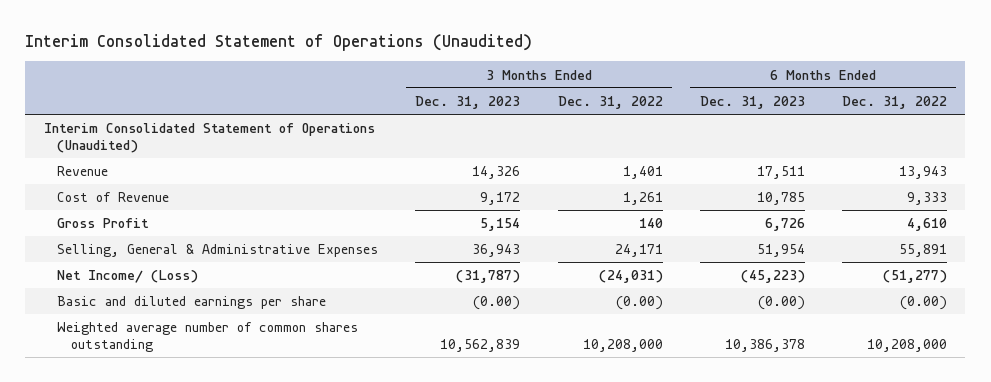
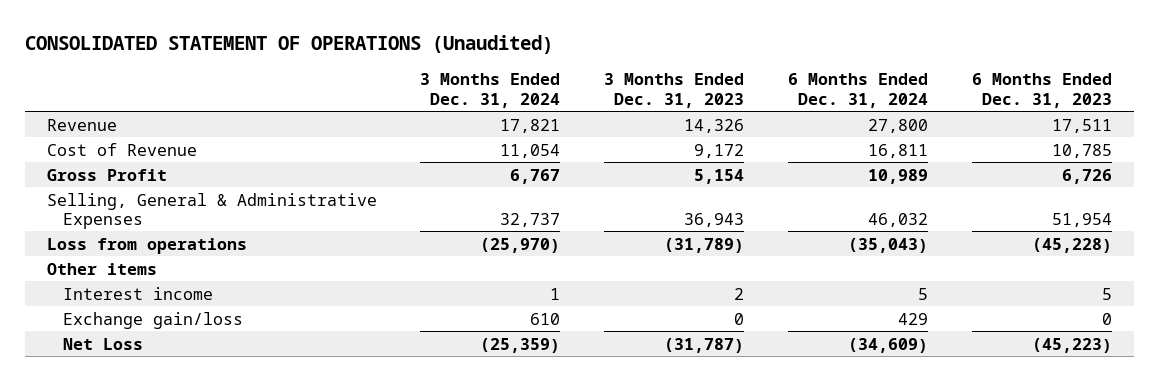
- Interim Consolidated Statement of Operations (Unaudited)
+ CONSOLIDATED STATEMENT OF OPERATIONS (Unaudited)
- | 3 Months Ended Dec. 31, 2023 | 3 Months Ended Dec. 31, 2022 | 6 Months Ended Dec. 31, 2023 | 6 Months Ended Dec. 31, 2022
+ | 3 Months Ended Dec. 31, 2024 | 3 Months Ended Dec. 31, 2023 | 6 Months Ended Dec. 31, 2024 | 6 Months Ended Dec. 31, 2023
- Interim Consolidated Statement of Operations (Unaudited)
- Net Income/ (Loss) | (31,787) | (24,031) | (45,223) | (51,277)
- Basic and diluted earnings per share | (0.00) | (0.00) | (0.00) | (0.00)
- Weighted average number of common shares outstanding | 10,562,839 | 10,208,000 | 10,386,378 | 10,208,000
+ Loss from operations | (25,970) | (31,789) | (35,043) | (45,228)
+ Other items
+ Interest income | 1 | 2 | 5 | 5
+ Exchange gain/loss | 610 | 0 | 429 | 0
+ Net Loss | (25,359) | (31,787) | (34,609) | (45,223)

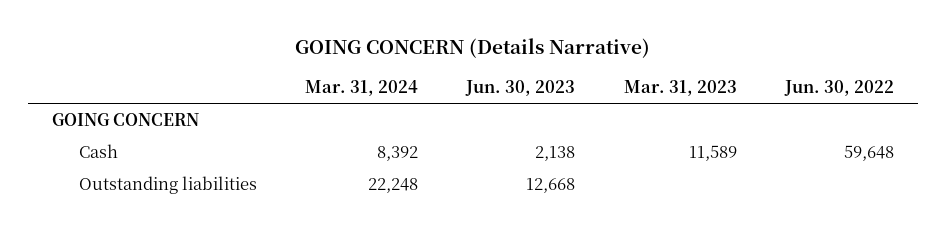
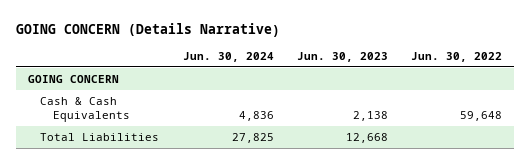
- | Mar. 31, 2024 | Jun. 30, 2023 | Mar. 31, 2023 | Jun. 30, 2022
+ | Jun. 30, 2024 | Jun. 30, 2023 | Jun. 30, 2022
- Cash | 8,392 | 2,138 | 11,589 | 59,648
- Outstanding liabilities | 22,248 | 12,668 | |
+ Cash & Cash Equivalents | 4,836 | 2,138 | 59,648
+ Total Liabilities | 27,825 | 12,668 |

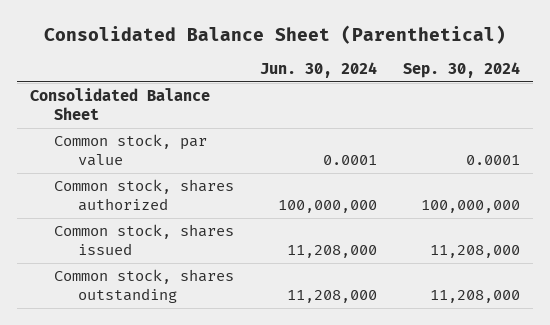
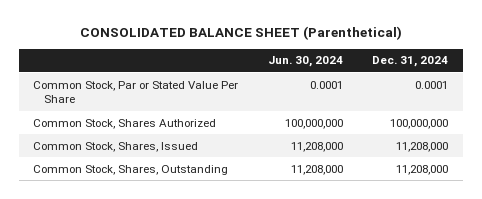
- Consolidated Balance Sheet (Parenthetical)
+ CONSOLIDATED BALANCE SHEET (Parenthetical)
- | Jun. 30, 2024 | Sep. 30, 2024
+ | Jun. 30, 2024 | Dec. 31, 2024
- Consolidated Balance Sheet
- Common stock, par value | 0.0001 | 0.0001
- Common stock, shares authorized | 100,000,000 | 100,000,000
- Common stock, shares issued | 11,208,000 | 11,208,000
- Common stock, shares outstanding | 11,208,000 | 11,208,000
+ Common Stock, Par or Stated Value Per Share | 0.0001 | 0.0001
+ Common Stock, Shares Authorized | 100,000,000 | 100,000,000
+ Common Stock, Shares, Issued | 11,208,000 | 11,208,000
+ Common Stock, Shares, Outstanding | 11,208,000 | 11,208,000

